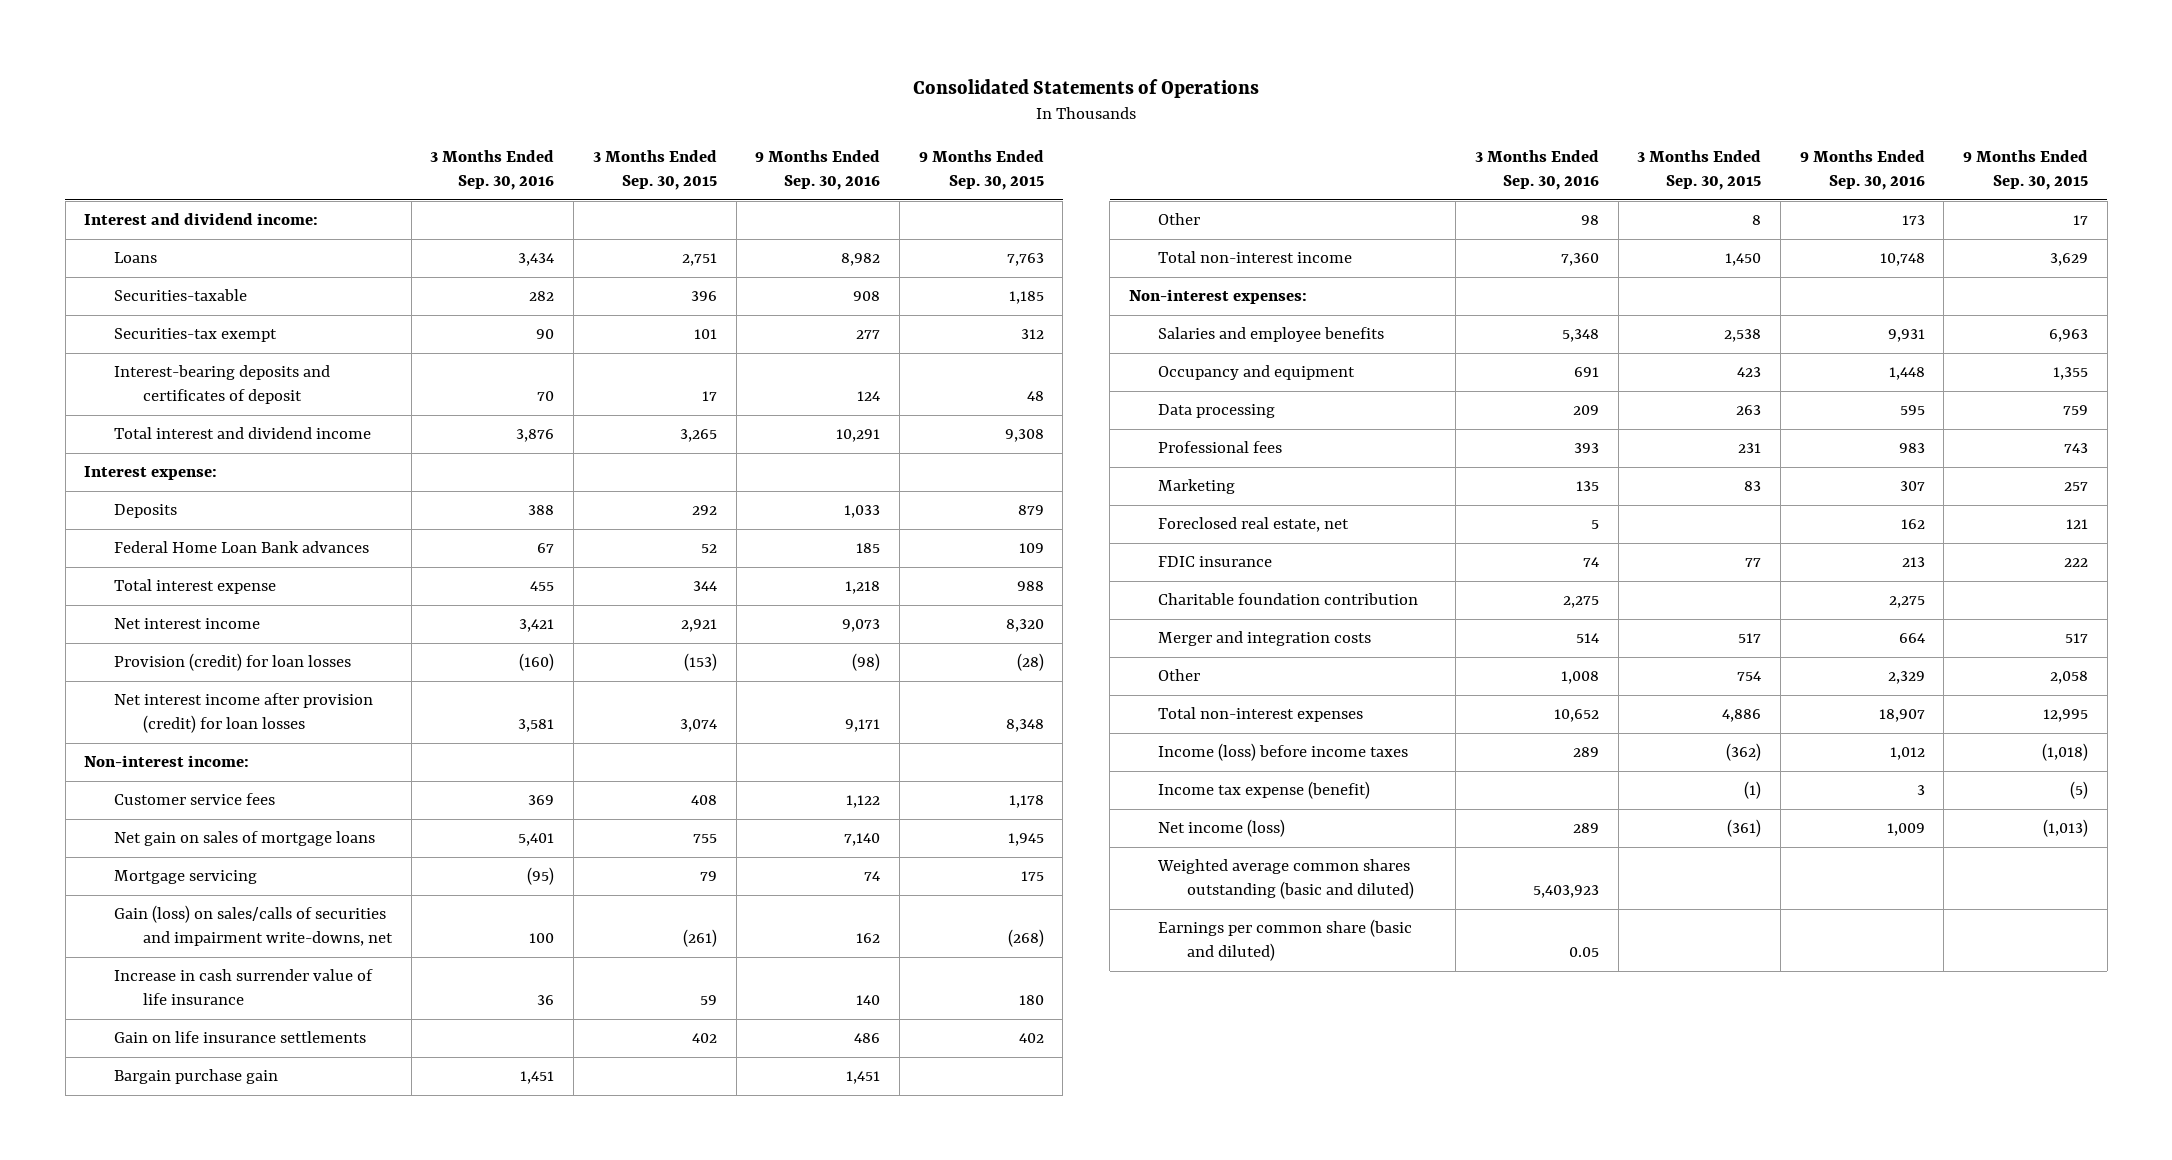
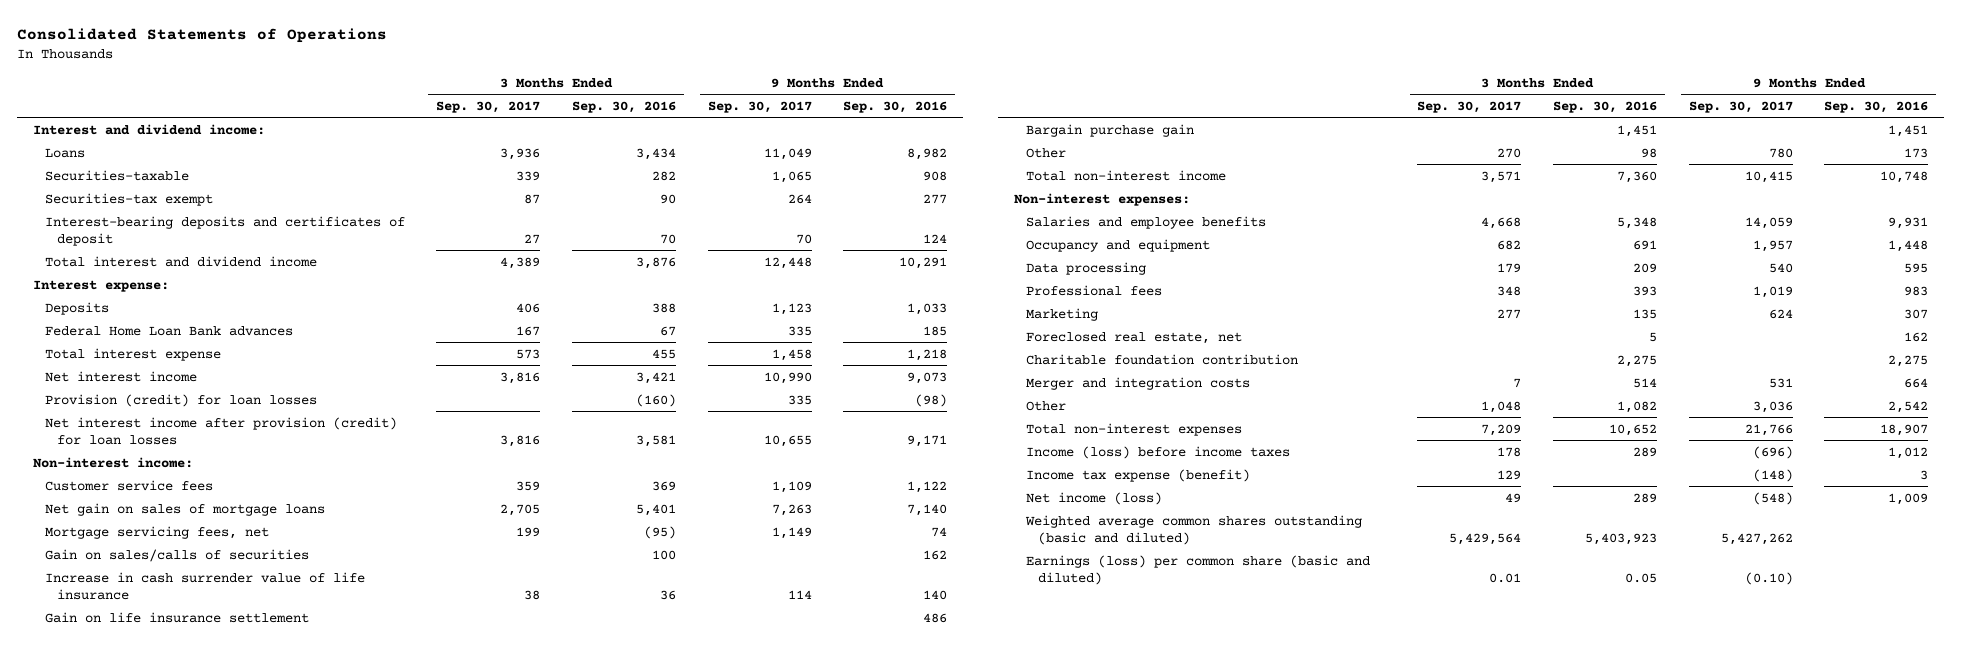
- | 3 Months Ended Sep. 30, 2016 | 3 Months Ended Sep. 30, 2015 | 9 Months Ended Sep. 30, 2016 | 9 Months Ended Sep. 30, 2015
+ | 3 Months Ended Sep. 30, 2017 | 3 Months Ended Sep. 30, 2016 | 9 Months Ended Sep. 30, 2017 | 9 Months Ended Sep. 30, 2016
- Mortgage servicing | (95) | 79 | 74 | 175
- Gain (loss) on sales/calls of securities and impairment write-downs, net | 100 | (261) | 162 | (268)
+ Mortgage servicing fees, net | 199 | (95) | 1,149 | 74
+ Gain on sales/calls of securities | | 100 | | 162
- Gain on life insurance settlements | | 402 | 486 | 402
+ Gain on life insurance settlement | | | | 486
- FDIC insurance | 74 | 77 | 213 | 222
- Other | 1,008 | 754 | 2,329 | 2,058
+ Other | 1,048 | 1,082 | 3,036 | 2,542
- Earnings per common share (basic and diluted) | 0.05 | | |
+ Earnings (loss) per common share (basic and diluted) | 0.01 | 0.05 | (0.10) |

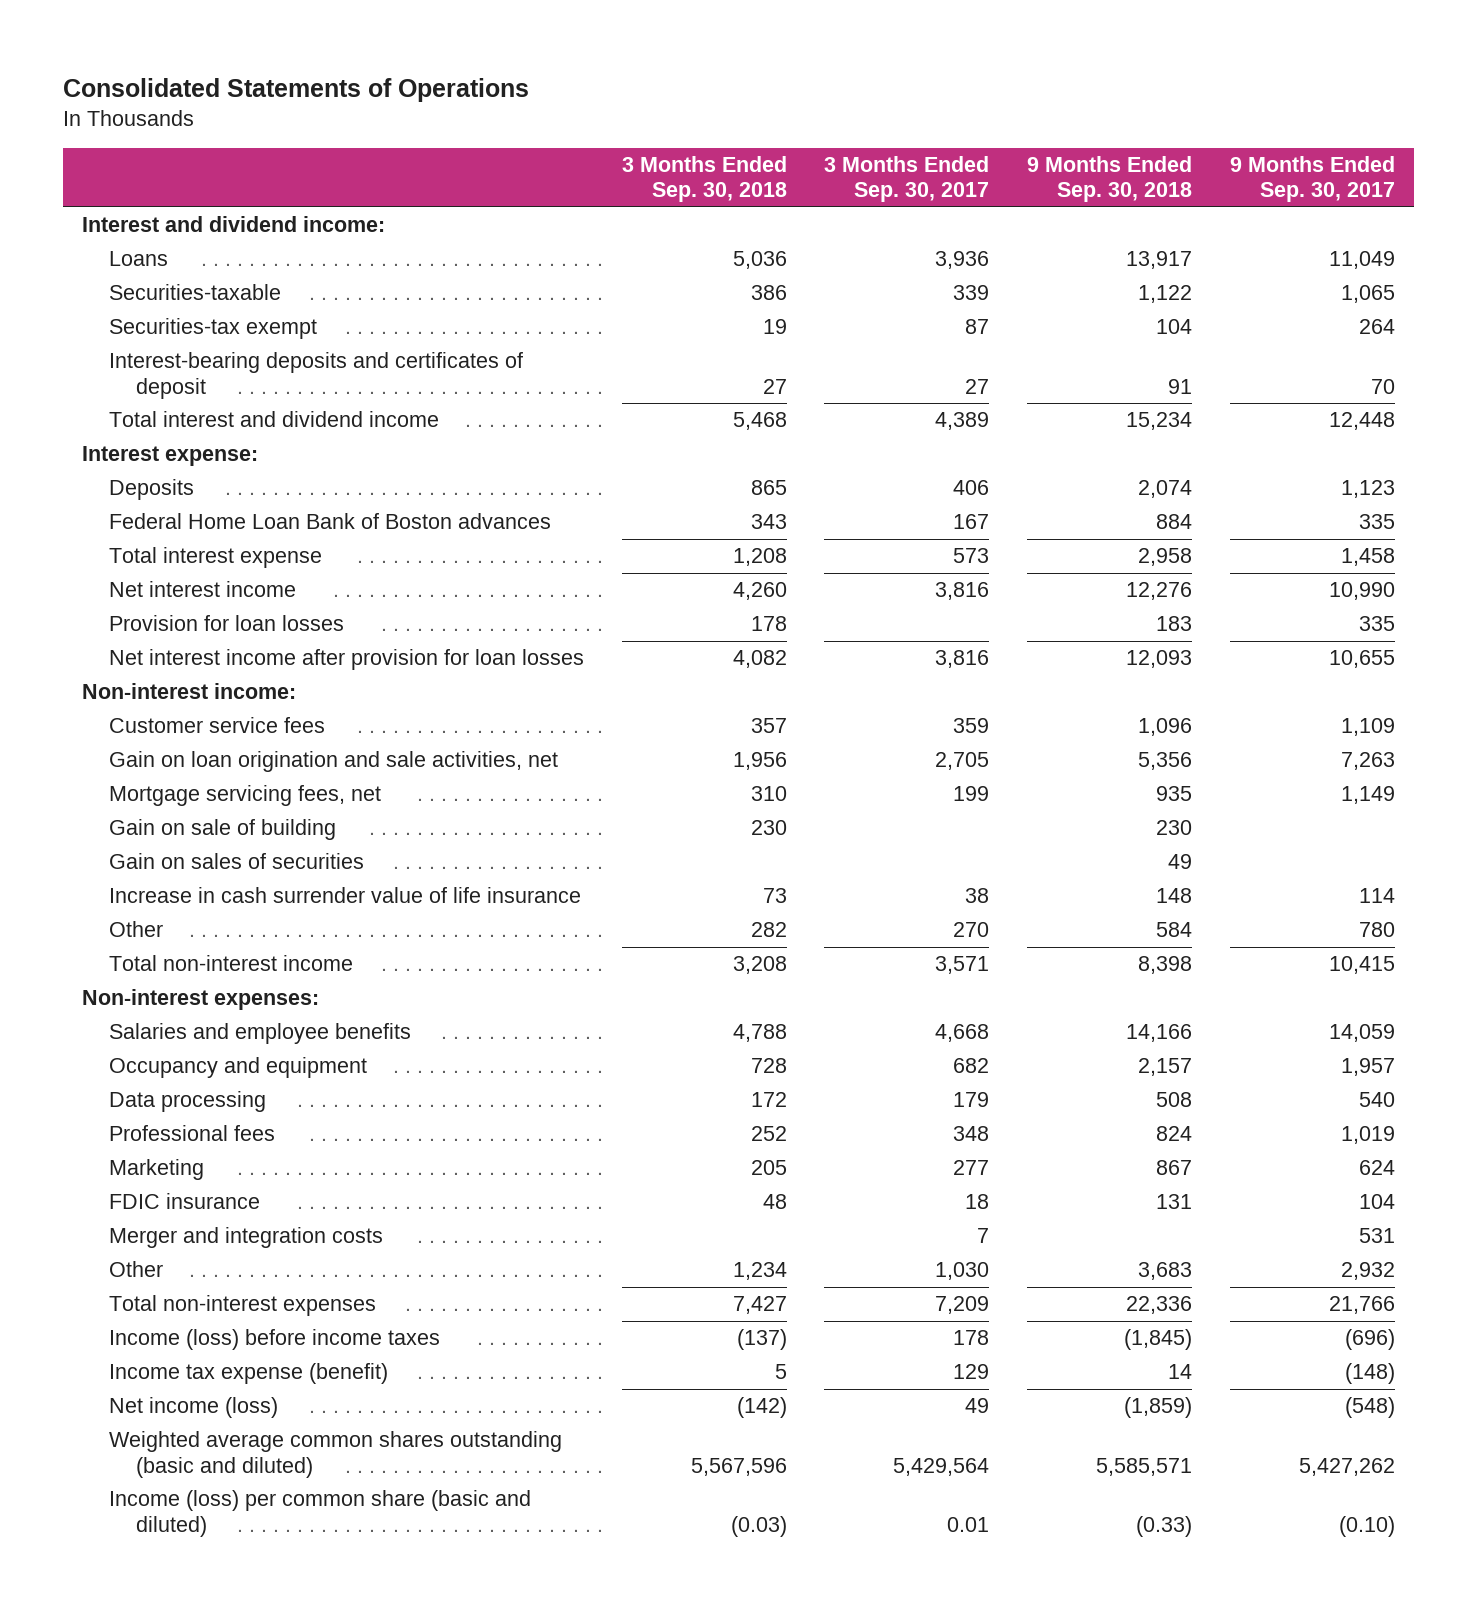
- | 3 Months Ended Sep. 30, 2017 | 3 Months Ended Sep. 30, 2016 | 9 Months Ended Sep. 30, 2017 | 9 Months Ended Sep. 30, 2016
+ | 3 Months Ended Sep. 30, 2018 | 3 Months Ended Sep. 30, 2017 | 9 Months Ended Sep. 30, 2018 | 9 Months Ended Sep. 30, 2017
- Federal Home Loan Bank advances | 167 | 67 | 335 | 185
+ Federal Home Loan Bank of Boston advances | 343 | 167 | 884 | 335
- Provision (credit) for loan losses | | (160) | 335 | (98)
- Net interest income after provision (credit) for loan losses | 3,816 | 3,581 | 10,655 | 9,171
+ Provision for loan losses | 178 | | 183 | 335
+ Net interest income after provision for loan losses | 4,082 | 3,816 | 12,093 | 10,655
- Net gain on sales of mortgage loans | 2,705 | 5,401 | 7,263 | 7,140
+ Gain on loan origination and sale activities, net | 1,956 | 2,705 | 5,356 | 7,263
- Gain on sales/calls of securities | | 100 | | 162
+ Gain on sale of building | 230 | | 230 |
+ Gain on sales of securities | | | 49 |
- Gain on life insurance settlement | | | | 486
- Bargain purchase gain | | 1,451 | | 1,451
- Foreclosed real estate, net | | 5 | | 162
- Charitable foundation contribution | | 2,275 | | 2,275
+ FDIC insurance | 48 | 18 | 131 | 104
- Other | 1,048 | 1,082 | 3,036 | 2,542
+ Other | 1,234 | 1,030 | 3,683 | 2,932
- Earnings (loss) per common share (basic and diluted) | 0.01 | 0.05 | (0.10) |
+ Income (loss) per common share (basic and diluted) | (0.03) | 0.01 | (0.33) | (0.10)

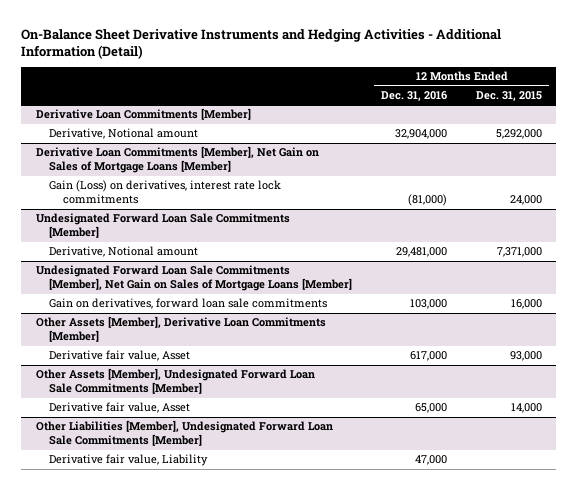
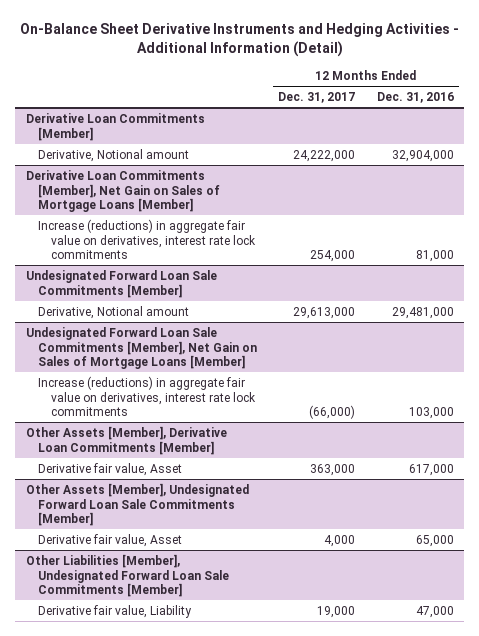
- | 12 Months Ended Dec. 31, 2016 | 12 Months Ended Dec. 31, 2015
+ | 12 Months Ended Dec. 31, 2017 | 12 Months Ended Dec. 31, 2016
@ Derivative Loan Commitments [Member], Net Gain on Sales of Mortgage Loans [Member]
- Gain (Loss) on derivatives, interest rate lock commitments | (81,000) | 24,000
+ Increase (reductions) in aggregate fair value on derivatives, interest rate lock commitments | 254,000 | 81,000
@ Undesignated Forward Loan Sale Commitments [Member], Net Gain on Sales of Mortgage Loans [Member]
- Gain on derivatives, forward loan sale commitments | 103,000 | 16,000
+ Increase (reductions) in aggregate fair value on derivatives, interest rate lock commitments | (66,000) | 103,000

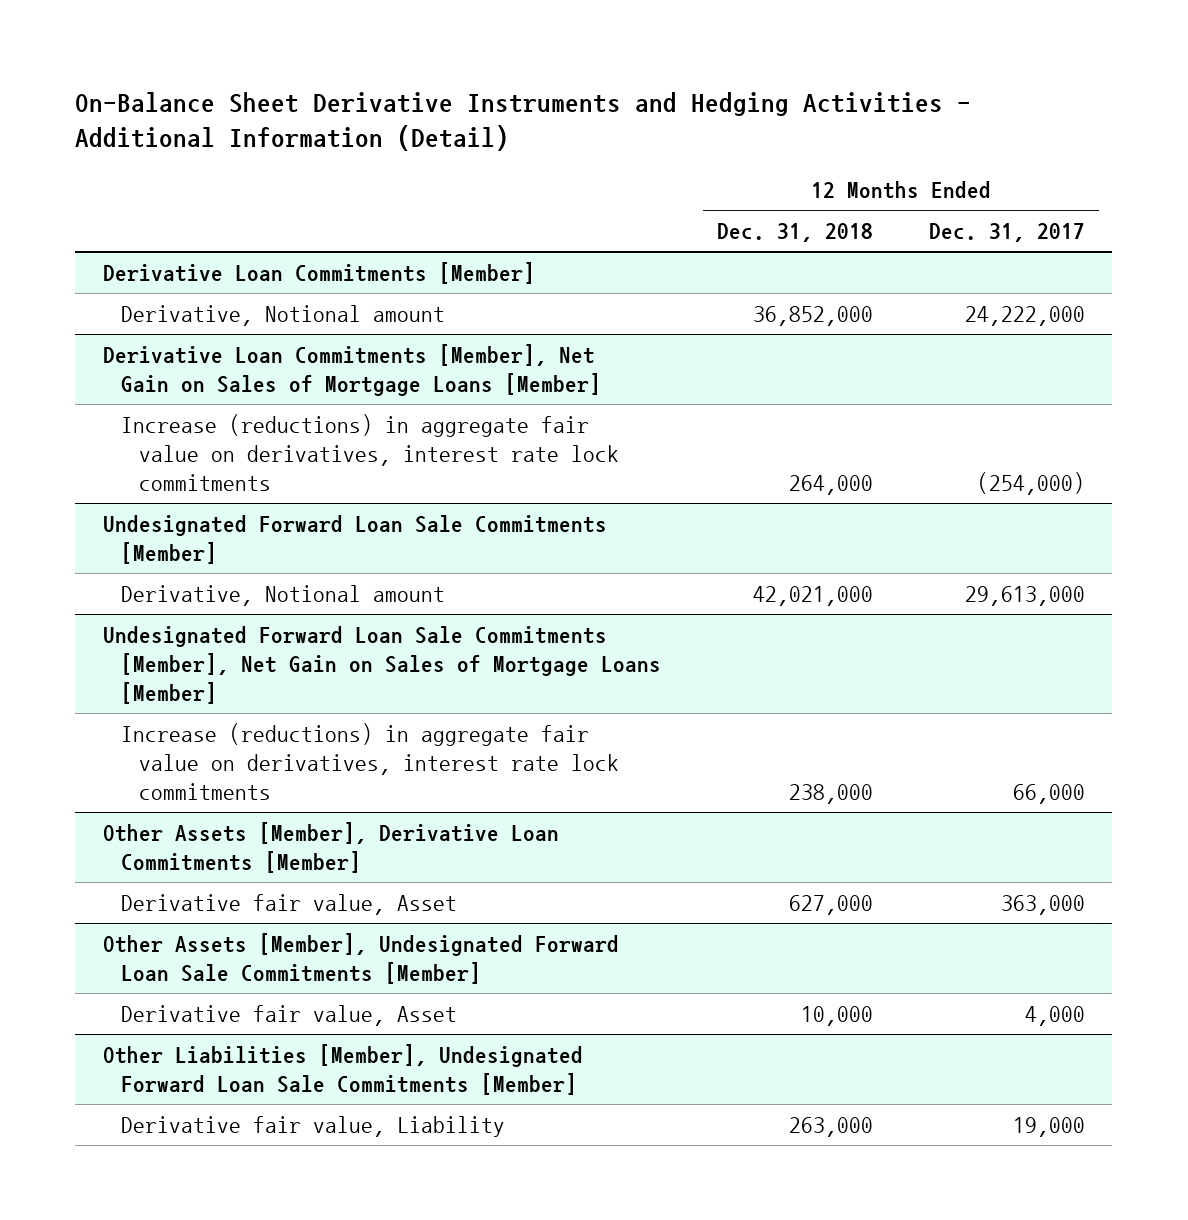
- | 12 Months Ended Dec. 31, 2017 | 12 Months Ended Dec. 31, 2016
+ | 12 Months Ended Dec. 31, 2018 | 12 Months Ended Dec. 31, 2017
@ Derivative Loan Commitments [Member], Net Gain on Sales of Mortgage Loans [Member]
- Increase (reductions) in aggregate fair value on derivatives, interest rate lock commitments | 254,000 | 81,000
+ Increase (reductions) in aggregate fair value on derivatives, interest rate lock commitments | 264,000 | (254,000)
@ Undesignated Forward Loan Sale Commitments [Member], Net Gain on Sales of Mortgage Loans [Member]
- Increase (reductions) in aggregate fair value on derivatives, interest rate lock commitments | (66,000) | 103,000
+ Increase (reductions) in aggregate fair value on derivatives, interest rate lock commitments | 238,000 | 66,000

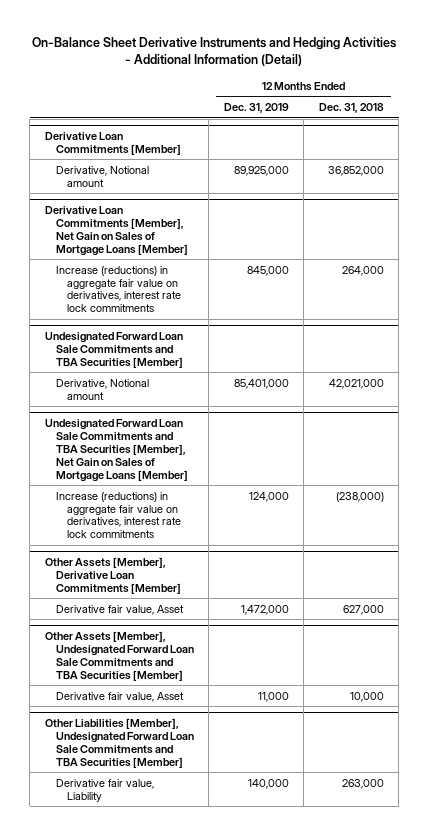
- | 12 Months Ended Dec. 31, 2018 | 12 Months Ended Dec. 31, 2017
+ | 12 Months Ended Dec. 31, 2019 | 12 Months Ended Dec. 31, 2018
- Undesignated Forward Loan Sale Commitments [Member]
+ Undesignated Forward Loan Sale Commitments and TBA Securities [Member]
- Undesignated Forward Loan Sale Commitments [Member], Net Gain on Sales of Mortgage Loans [Member]
- Increase (reductions) in aggregate fair value on derivatives, interest rate lock commitments | 238,000 | 66,000
+ Undesignated Forward Loan Sale Commitments and TBA Securities [Member], Net Gain on Sales of Mortgage Loans [Member]
+ Increase (reductions) in aggregate fair value on derivatives, interest rate lock commitments | 124,000 | (238,000)
- Other Assets [Member], Undesignated Forward Loan Sale Commitments [Member]
+ Other Assets [Member], Undesignated Forward Loan Sale Commitments and TBA Securities [Member]
- Other Liabilities [Member], Undesignated Forward Loan Sale Commitments [Member]
+ Other Liabilities [Member], Undesignated Forward Loan Sale Commitments and TBA Securities [Member]

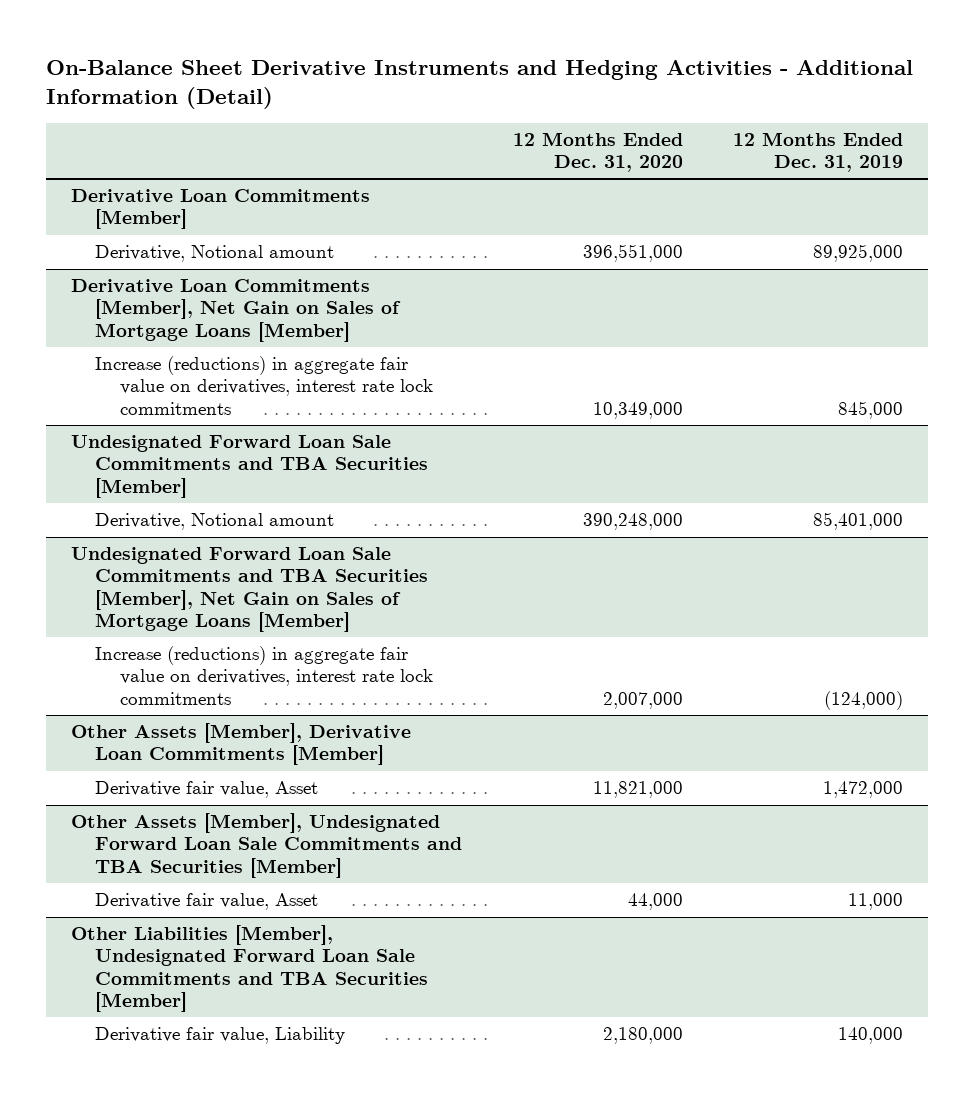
- | 12 Months Ended Dec. 31, 2019 | 12 Months Ended Dec. 31, 2018
+ | 12 Months Ended Dec. 31, 2020 | 12 Months Ended Dec. 31, 2019
@ Undesignated Forward Loan Sale Commitments and TBA Securities [Member], Net Gain on Sales of Mortgage Loans [Member]
- Increase (reductions) in aggregate fair value on derivatives, interest rate lock commitments | 124,000 | (238,000)
+ Increase (reductions) in aggregate fair value on derivatives, interest rate lock commitments | 2,007,000 | (124,000)

